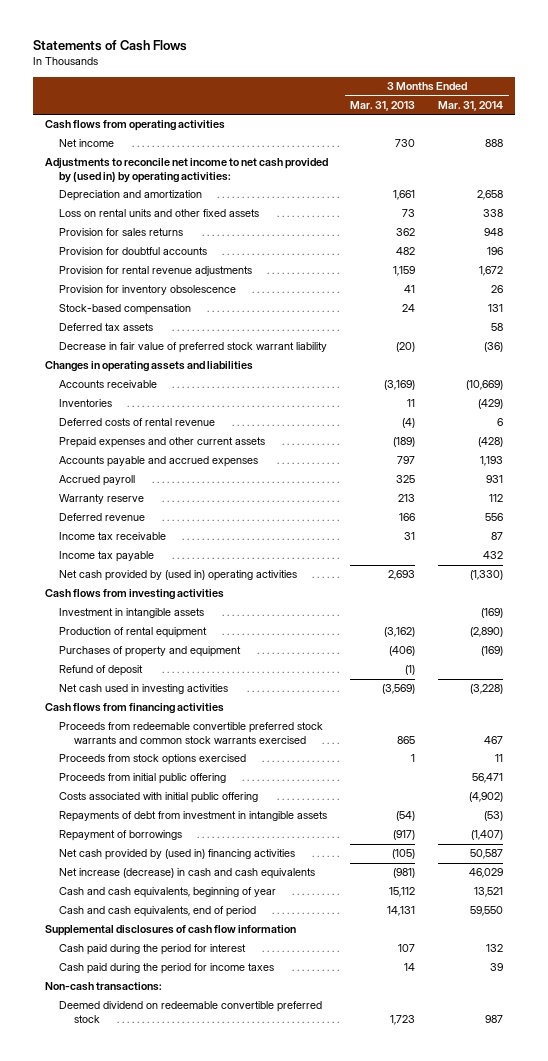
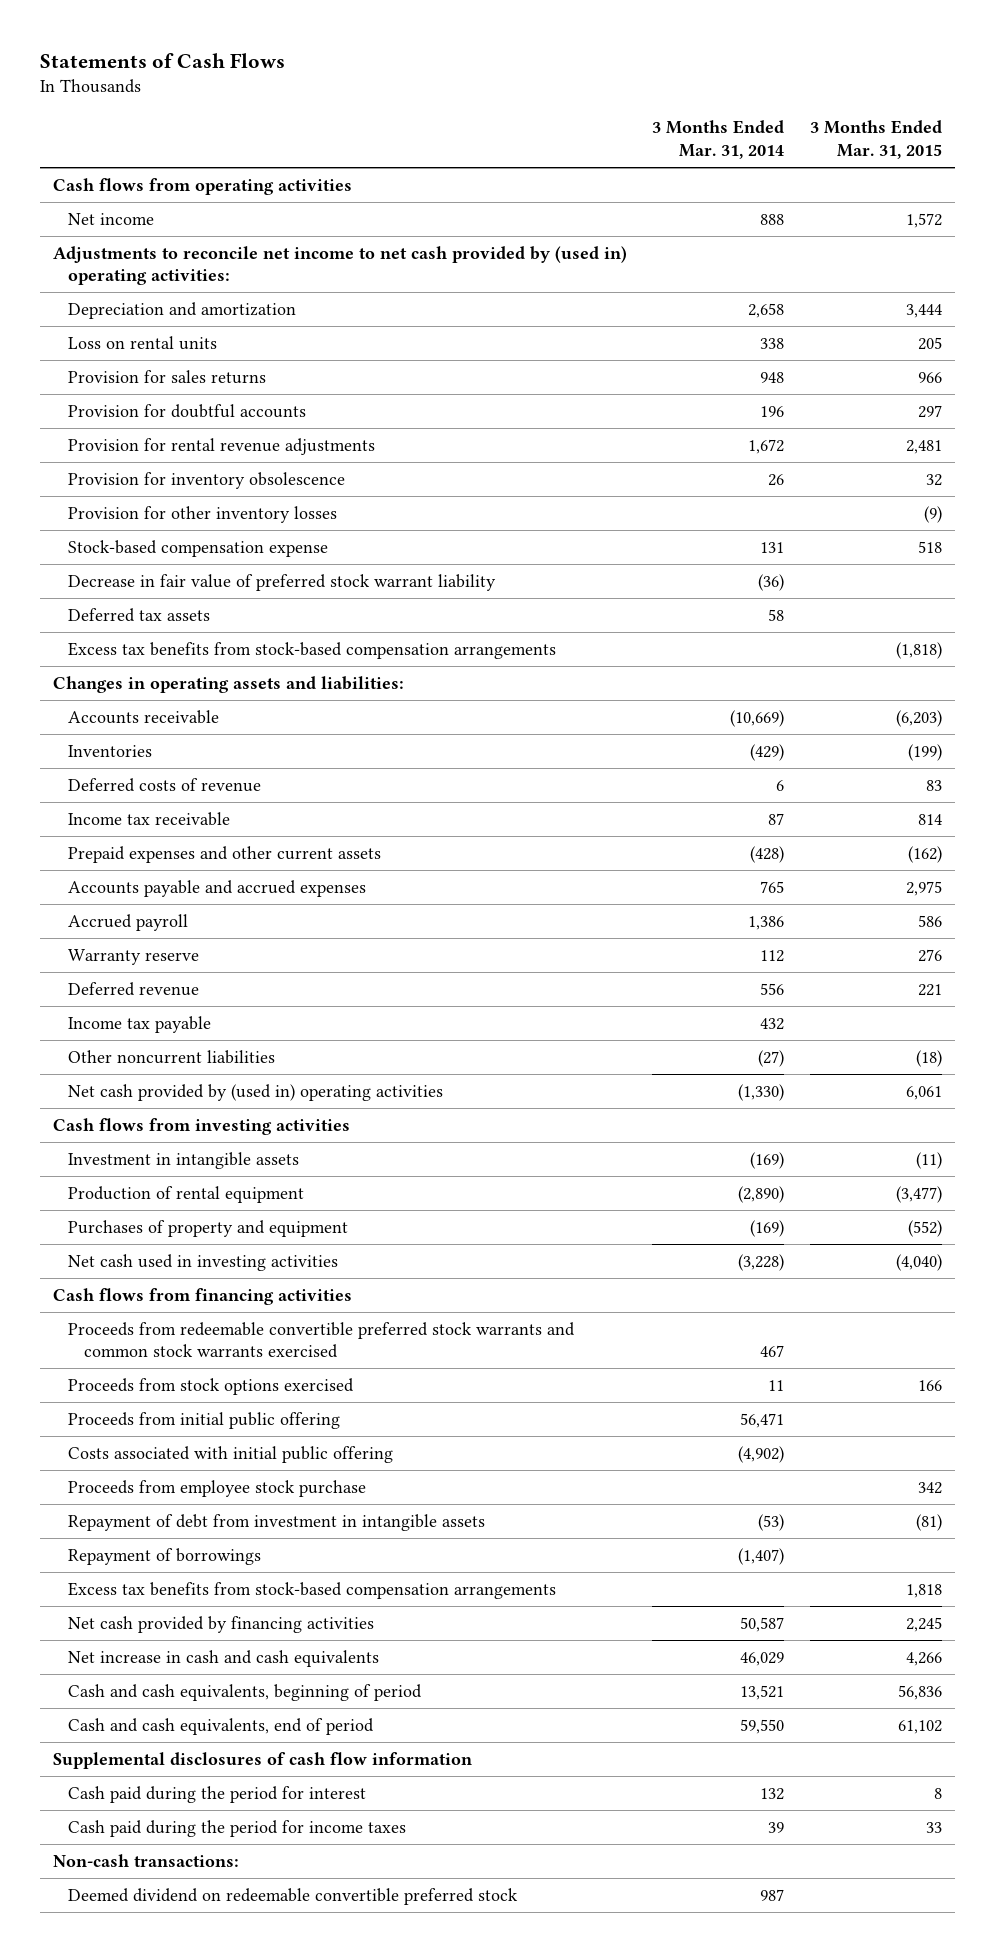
- | 3 Months Ended Mar. 31, 2013 | 3 Months Ended Mar. 31, 2014
+ | 3 Months Ended Mar. 31, 2014 | 3 Months Ended Mar. 31, 2015
- Adjustments to reconcile net income to net cash provided by (used in) by operating activities:
+ Adjustments to reconcile net income to net cash provided by (used in) operating activities:
- Loss on rental units and other fixed assets | 73 | 338
+ Loss on rental units | 338 | 205
- Stock-based compensation | 24 | 131
+ Provision for other inventory losses | | (9)
+ Stock-based compensation expense | 131 | 518
- Changes in operating assets and liabilities
moved down: Deferred tax assets | 58 |
+ Excess tax benefits from stock-based compensation arrangements | | (1,818)
+ Changes in operating assets and liabilities:
- Deferred costs of rental revenue | (4) | 6
+ Deferred costs of revenue | 6 | 83
moved up: Income tax receivable | 87 | 814
- Accounts payable and accrued expenses | 797 | 1,193
- Accrued payroll | 325 | 931
+ Accounts payable and accrued expenses | 765 | 2,975
+ Accrued payroll | 1,386 | 586
+ Other noncurrent liabilities | (27) | (18)
- Refund of deposit | (1) |
- Repayments of debt from investment in intangible assets | (54) | (53)
+ Proceeds from employee stock purchase | | 342
+ Repayment of debt from investment in intangible assets | (53) | (81)
- Net cash provided by (used in) financing activities | (105) | 50,587
- Net increase (decrease) in cash and cash equivalents | (981) | 46,029
- Cash and cash equivalents, beginning of year | 15,112 | 13,521
+ Excess tax benefits from stock-based compensation arrangements | | 1,818
+ Net cash provided by financing activities | 50,587 | 2,245
+ Net increase in cash and cash equivalents | 46,029 | 4,266
+ Cash and cash equivalents, beginning of period | 13,521 | 56,836

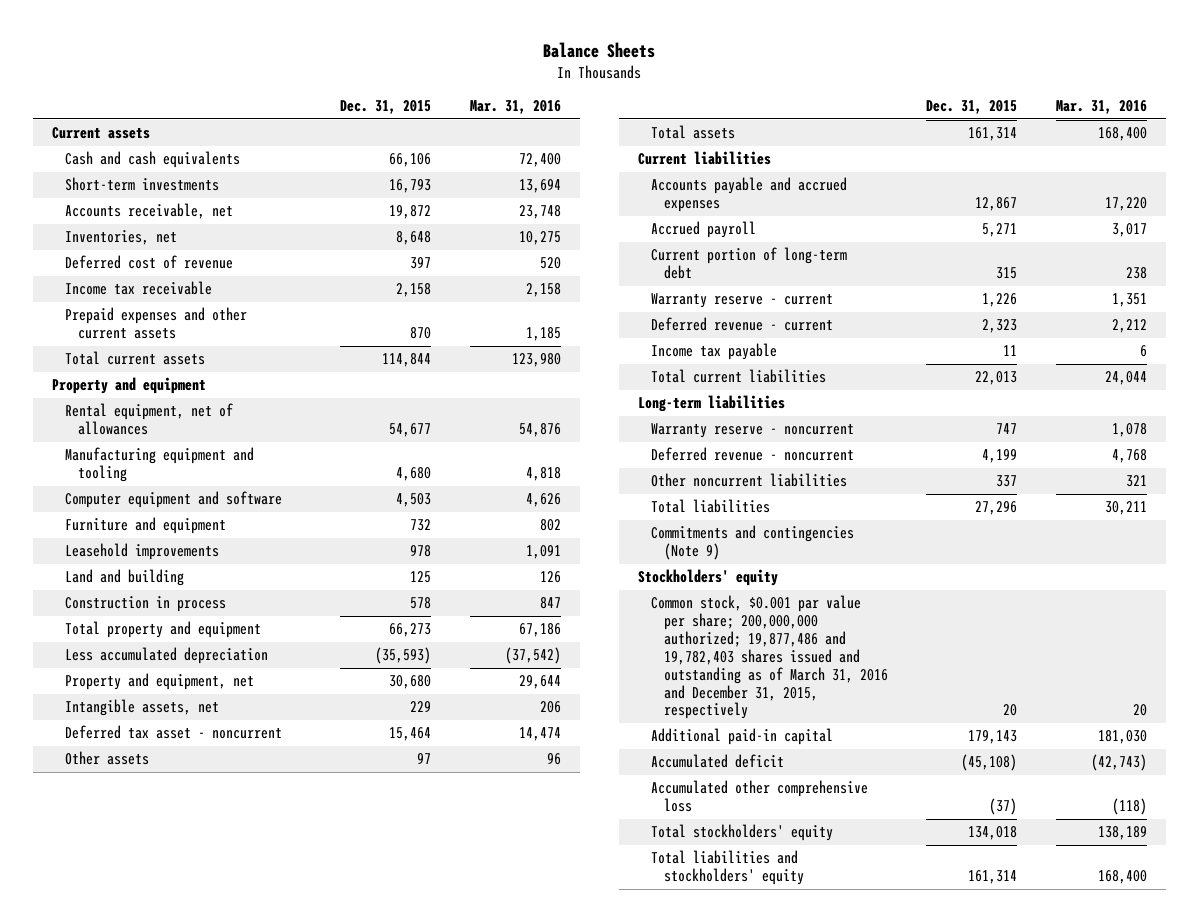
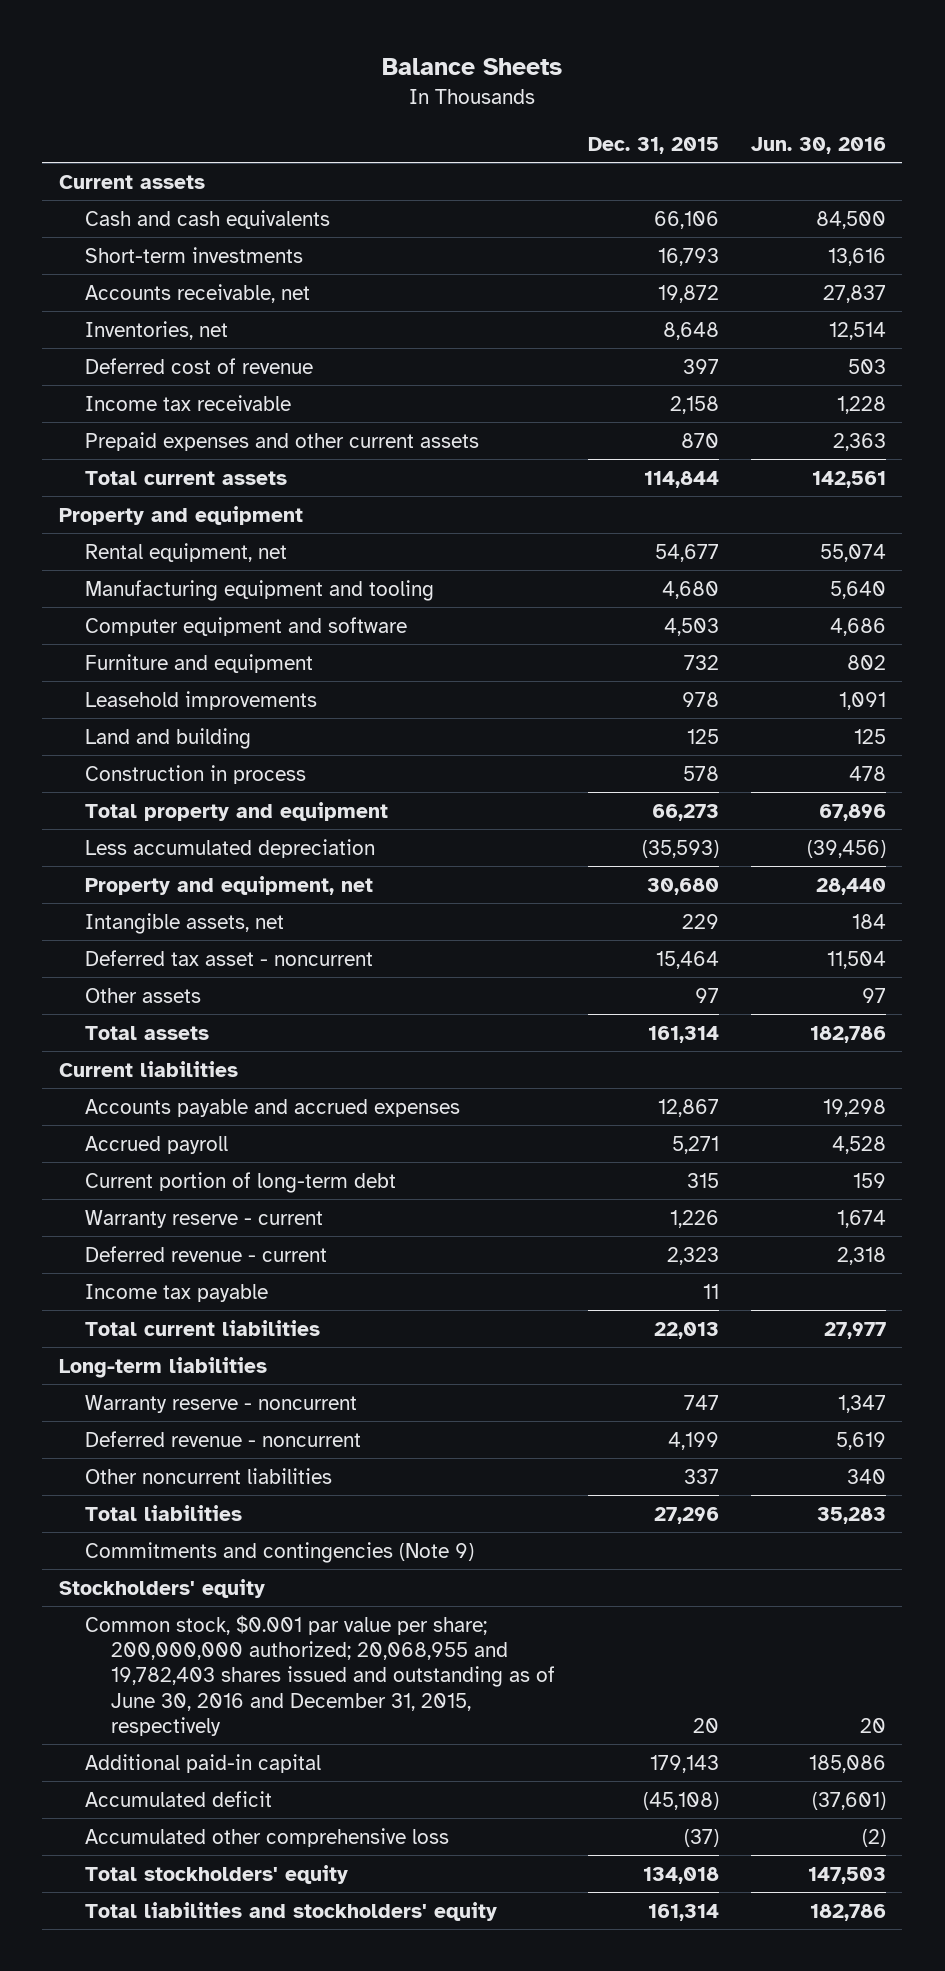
- | Dec. 31, 2015 | Mar. 31, 2016
+ | Dec. 31, 2015 | Jun. 30, 2016
- Rental equipment, net of allowances | 54,677 | 54,876
+ Rental equipment, net | 54,677 | 55,074
- Common stock, $0.001 par value per share; 200,000,000 authorized; 19,877,486 and 19,782,403 shares issued and outstanding as of March 31, 2016 and December 31, 2015, respectively | 20 | 20
+ Common stock, $0.001 par value per share; 200,000,000 authorized; 20,068,955 and 19,782,403 shares issued and outstanding as of June 30, 2016 and December 31, 2015, respectively | 20 | 20

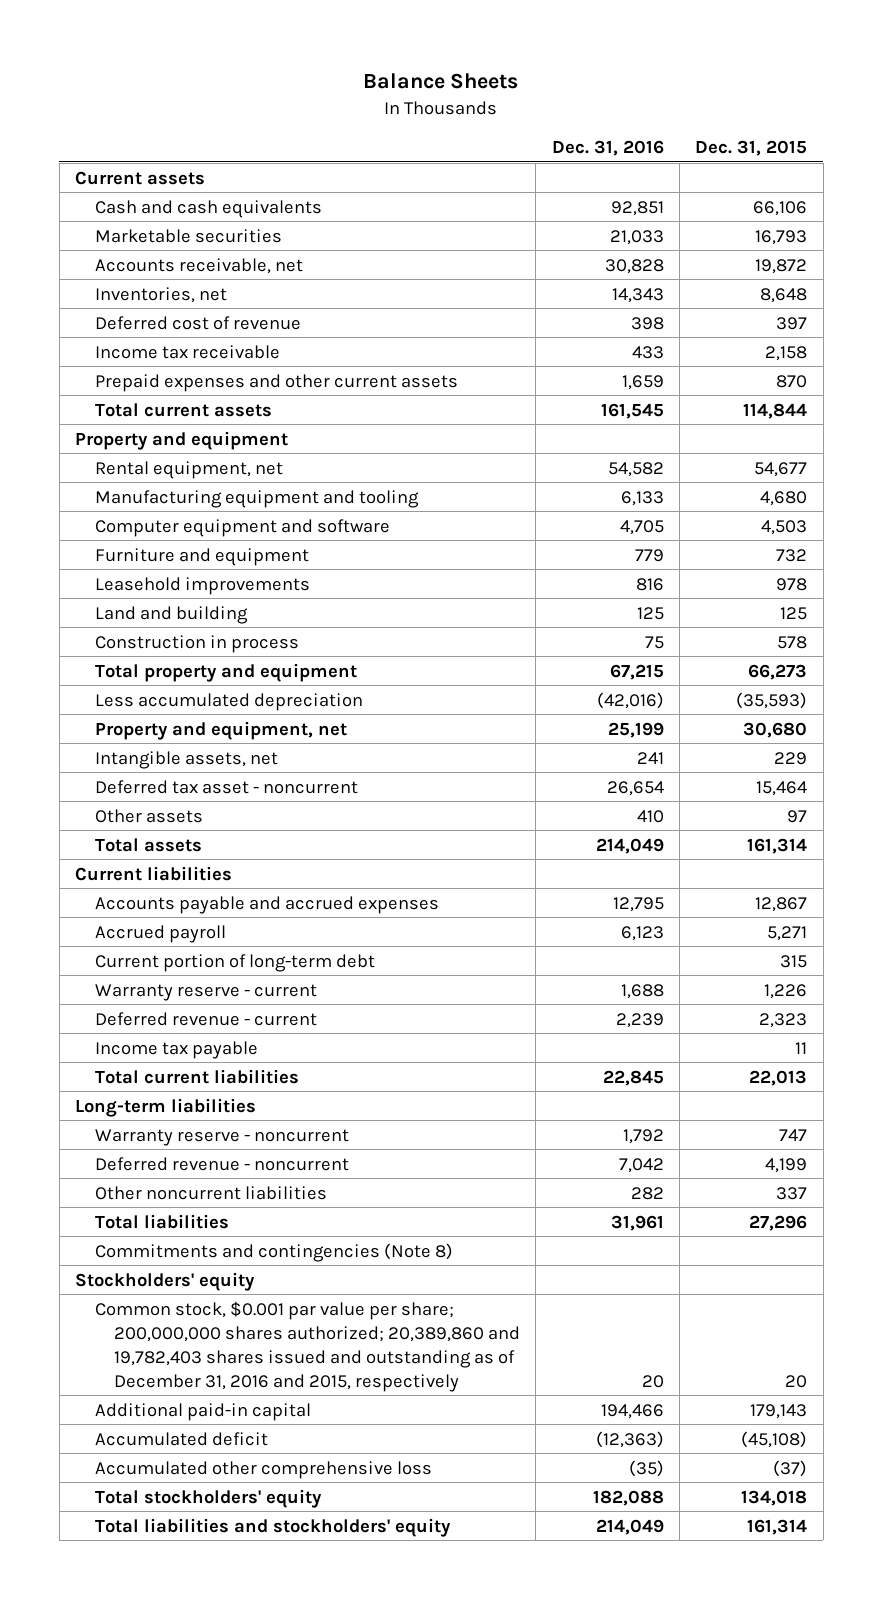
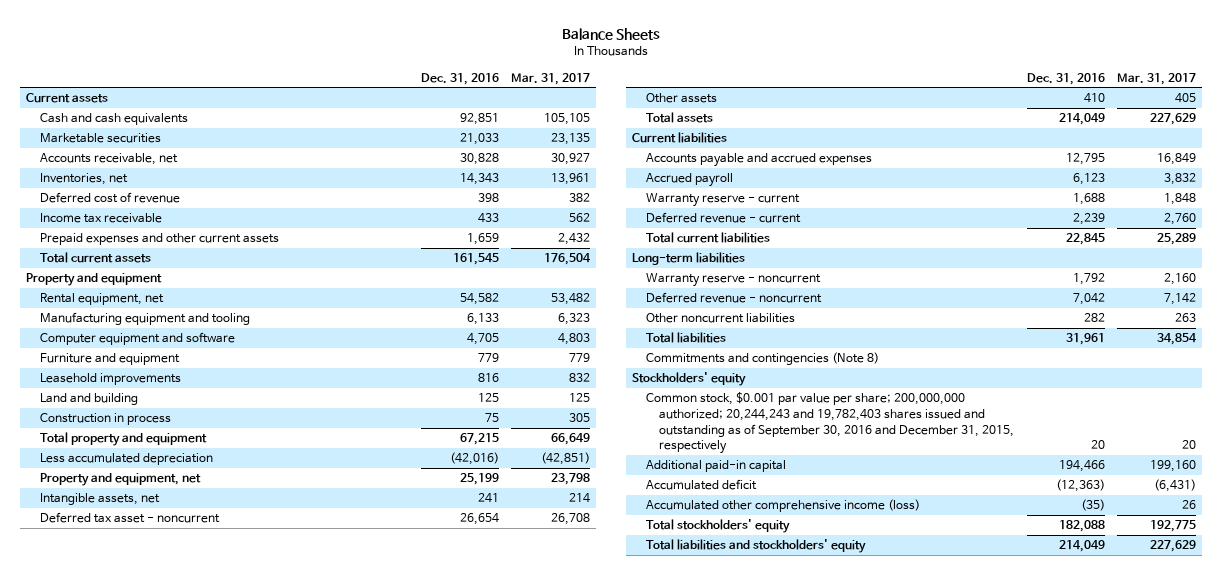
- | Dec. 31, 2016 | Dec. 31, 2015
+ | Dec. 31, 2016 | Mar. 31, 2017
- Current portion of long-term debt | | 315
- Income tax payable | | 11
- Common stock, $0.001 par value per share; 200,000,000 shares authorized; 20,389,860 and 19,782,403 shares issued and outstanding as of December 31, 2016 and 2015, respectively | 20 | 20
+ Common stock, $0.001 par value per share; 200,000,000 authorized; 20,244,243 and 19,782,403 shares issued and outstanding as of September 30, 2016 and December 31, 2015, respectively | 20 | 20
- Accumulated other comprehensive loss | (35) | (37)
+ Accumulated other comprehensive income (loss) | (35) | 26

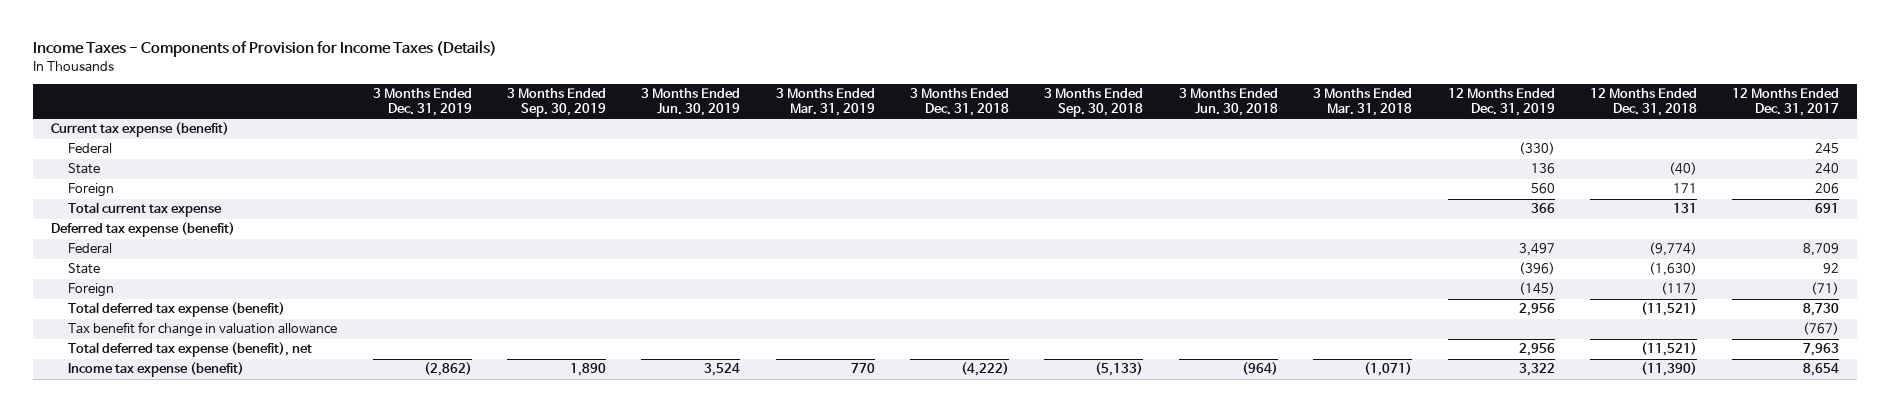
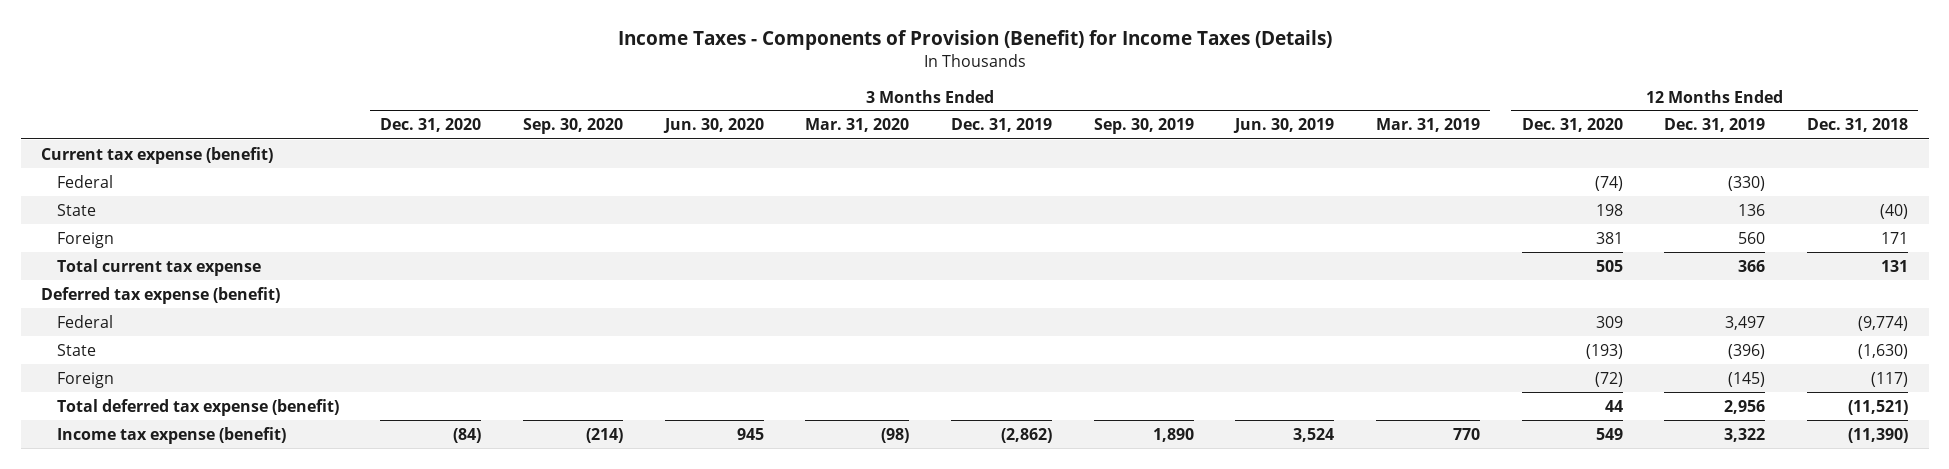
- Income Taxes - Components of Provision for Income Taxes (Details)
+ Income Taxes - Components of Provision (Benefit) for Income Taxes (Details)
- | 3 Months Ended Dec. 31, 2019 | 3 Months Ended Sep. 30, 2019 | 3 Months Ended Jun. 30, 2019 | 3 Months Ended Mar. 31, 2019 | 3 Months Ended Dec. 31, 2018 | 3 Months Ended Sep. 30, 2018 | 3 Months Ended Jun. 30, 2018 | 3 Months Ended Mar. 31, 2018 | 12 Months Ended Dec. 31, 2019 | 12 Months Ended Dec. 31, 2018 | 12 Months Ended Dec. 31, 2017
+ | 3 Months Ended Dec. 31, 2020 | 3 Months Ended Sep. 30, 2020 | 3 Months Ended Jun. 30, 2020 | 3 Months Ended Mar. 31, 2020 | 3 Months Ended Dec. 31, 2019 | 3 Months Ended Sep. 30, 2019 | 3 Months Ended Jun. 30, 2019 | 3 Months Ended Mar. 31, 2019 | 12 Months Ended Dec. 31, 2020 | 12 Months Ended Dec. 31, 2019 | 12 Months Ended Dec. 31, 2018
- Tax benefit for change in valuation allowance | | | | | | | | | | | (767)
- Total deferred tax expense (benefit), net | | | | | | | | | 2,956 | (11,521) | 7,963

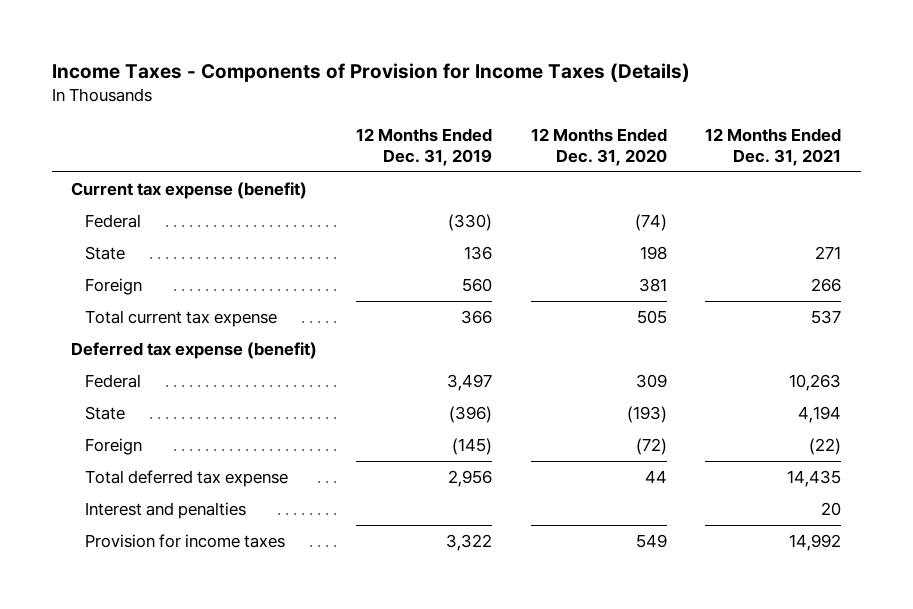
- Income Taxes - Components of Provision (Benefit) for Income Taxes (Details)
+ Income Taxes - Components of Provision for Income Taxes (Details)
- | 3 Months Ended Dec. 31, 2020 | 3 Months Ended Sep. 30, 2020 | 3 Months Ended Jun. 30, 2020 | 3 Months Ended Mar. 31, 2020 | 3 Months Ended Dec. 31, 2019 | 3 Months Ended Sep. 30, 2019 | 3 Months Ended Jun. 30, 2019 | 3 Months Ended Mar. 31, 2019 | 12 Months Ended Dec. 31, 2020 | 12 Months Ended Dec. 31, 2019 | 12 Months Ended Dec. 31, 2018
+ | 12 Months Ended Dec. 31, 2019 | 12 Months Ended Dec. 31, 2020 | 12 Months Ended Dec. 31, 2021
- Total deferred tax expense (benefit) | | | | | | | | | 44 | 2,956 | (11,521)
- Income tax expense (benefit) | (84) | (214) | 945 | (98) | (2,862) | 1,890 | 3,524 | 770 | 549 | 3,322 | (11,390)
+ Total deferred tax expense | 2,956 | 44 | 14,435
+ Interest and penalties | | | 20
+ Provision for income taxes | 3,322 | 549 | 14,992

